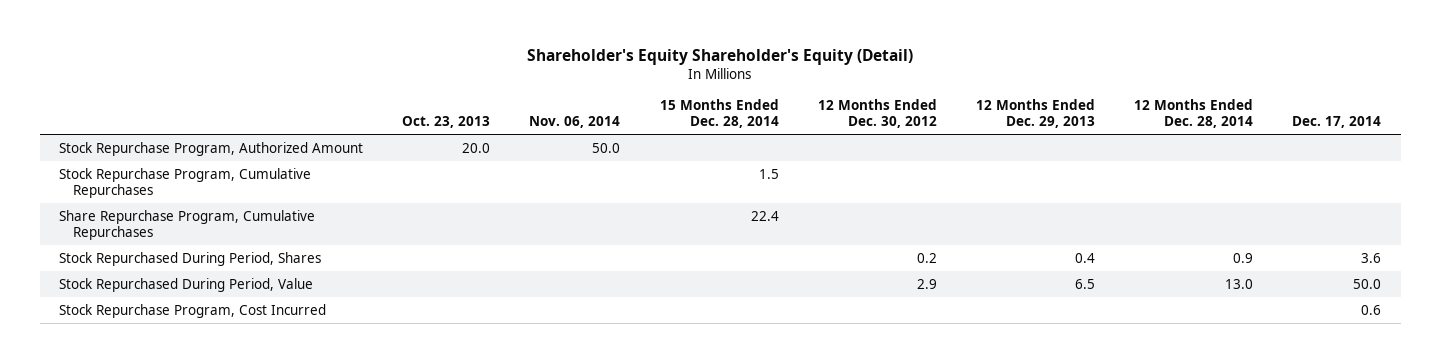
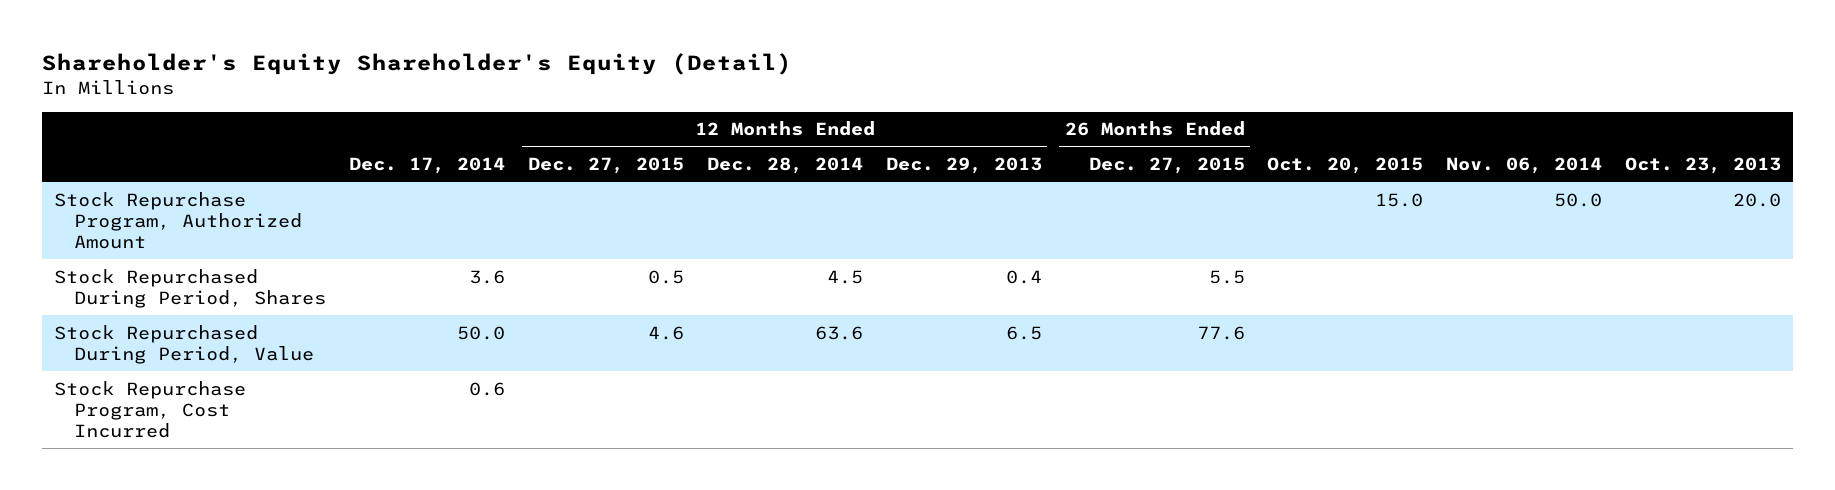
- | Oct. 23, 2013 | Nov. 06, 2014 | 15 Months Ended Dec. 28, 2014 | 12 Months Ended Dec. 30, 2012 | 12 Months Ended Dec. 29, 2013 | 12 Months Ended Dec. 28, 2014 | Dec. 17, 2014
+ | Dec. 17, 2014 | 12 Months Ended Dec. 27, 2015 | 12 Months Ended Dec. 28, 2014 | 12 Months Ended Dec. 29, 2013 | 26 Months Ended Dec. 27, 2015 | Oct. 20, 2015 | Nov. 06, 2014 | Oct. 23, 2013
- Stock Repurchase Program, Cumulative Repurchases | | | 1.5 | | | |
- Share Repurchase Program, Cumulative Repurchases | | | 22.4 | | | |
- Stock Repurchased During Period, Shares | | | | 0.2 | 0.4 | 0.9 | 3.6
- Stock Repurchased During Period, Value | | | | 2.9 | 6.5 | 13.0 | 50.0
+ Stock Repurchased During Period, Shares | 3.6 | 0.5 | 4.5 | 0.4 | 5.5 | | |
+ Stock Repurchased During Period, Value | 50.0 | 4.6 | 63.6 | 6.5 | 77.6 | | |

